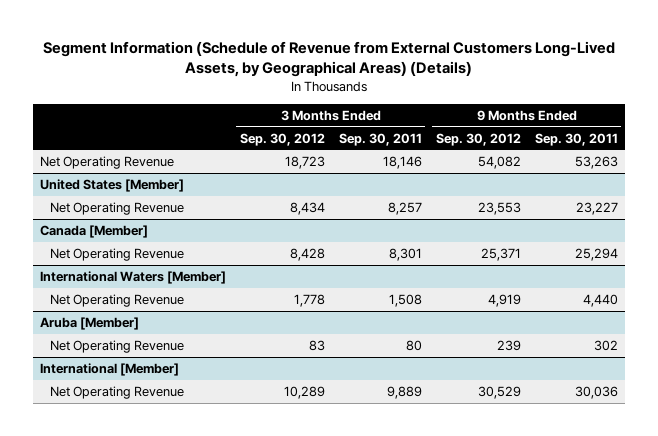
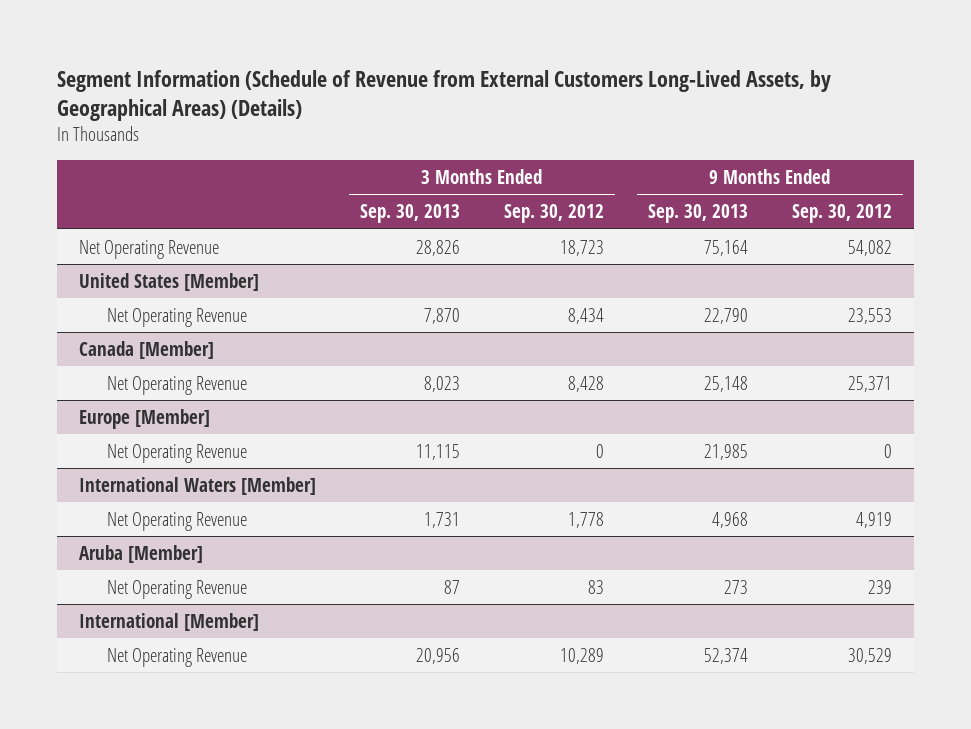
- | 3 Months Ended Sep. 30, 2012 | 3 Months Ended Sep. 30, 2011 | 9 Months Ended Sep. 30, 2012 | 9 Months Ended Sep. 30, 2011
+ | 3 Months Ended Sep. 30, 2013 | 3 Months Ended Sep. 30, 2012 | 9 Months Ended Sep. 30, 2013 | 9 Months Ended Sep. 30, 2012
+ Europe [Member]
+ Net Operating Revenue | 11,115 | 0 | 21,985 | 0

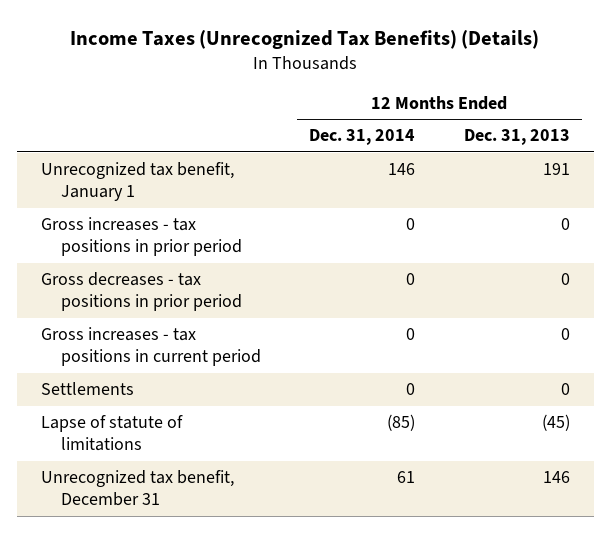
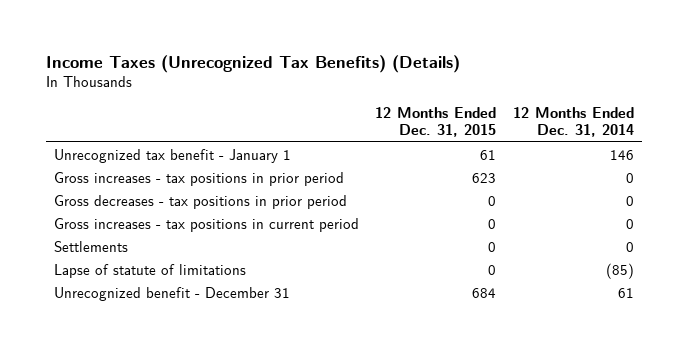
- | 12 Months Ended Dec. 31, 2014 | 12 Months Ended Dec. 31, 2013
+ | 12 Months Ended Dec. 31, 2015 | 12 Months Ended Dec. 31, 2014
- Unrecognized tax benefit, January 1 | 146 | 191
+ Unrecognized tax benefit - January 1 | 61 | 146
- Unrecognized tax benefit, December 31 | 61 | 146
+ Unrecognized benefit - December 31 | 684 | 61

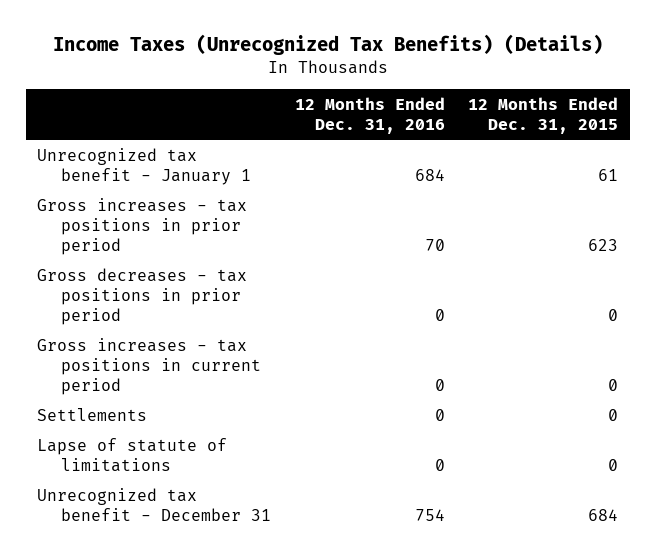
- | 12 Months Ended Dec. 31, 2015 | 12 Months Ended Dec. 31, 2014
+ | 12 Months Ended Dec. 31, 2016 | 12 Months Ended Dec. 31, 2015
- Unrecognized benefit - December 31 | 684 | 61
+ Unrecognized tax benefit - December 31 | 754 | 684

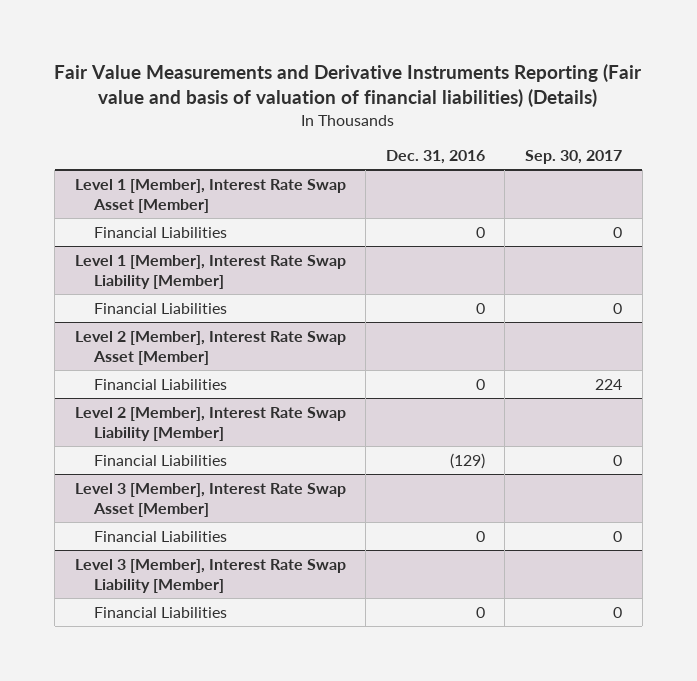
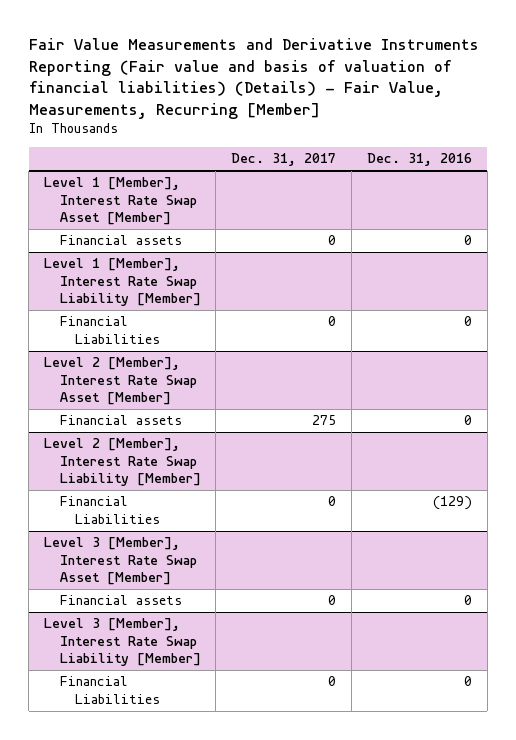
- Fair Value Measurements and Derivative Instruments Reporting (Fair value and basis of valuation of financial liabilities) (Details)
+ Fair Value Measurements and Derivative Instruments Reporting (Fair value and basis of valuation of financial liabilities) (Details) - Fair Value, Measurements, Recurring [Member]
- | Dec. 31, 2016 | Sep. 30, 2017
+ | Dec. 31, 2017 | Dec. 31, 2016
@ Level 1 [Member], Interest Rate Swap Asset [Member]
- Financial Liabilities | 0 | 0
+ Financial assets | 0 | 0
@ Level 2 [Member], Interest Rate Swap Asset [Member]
- Financial Liabilities | 0 | 224
+ Financial assets | 275 | 0
@ Level 3 [Member], Interest Rate Swap Asset [Member]
- Financial Liabilities | 0 | 0
+ Financial assets | 0 | 0

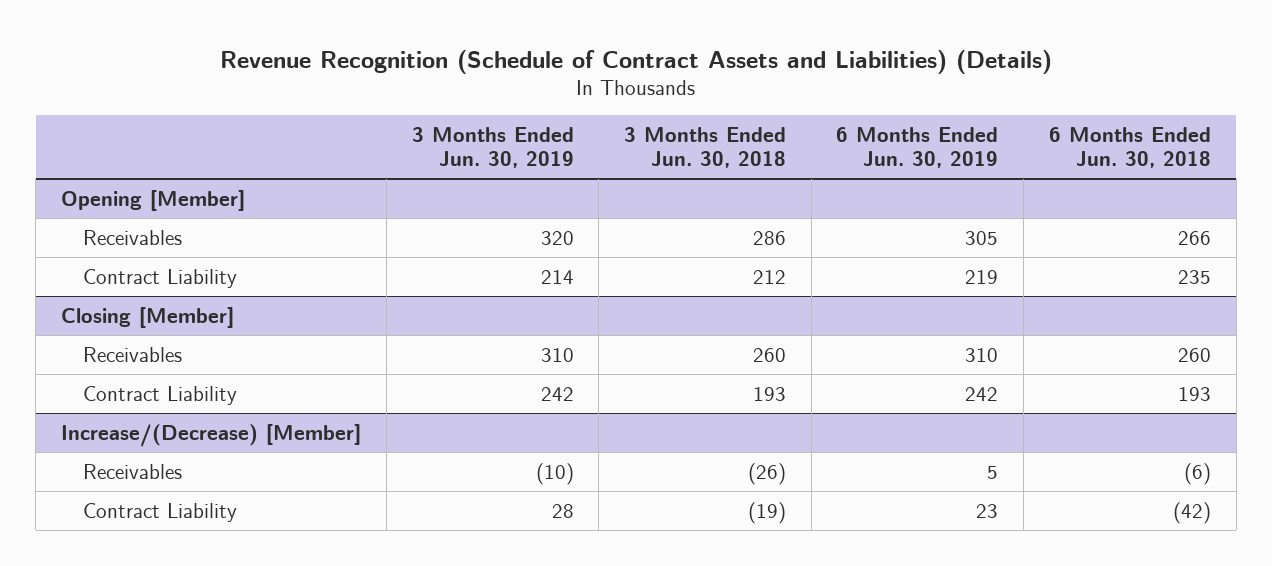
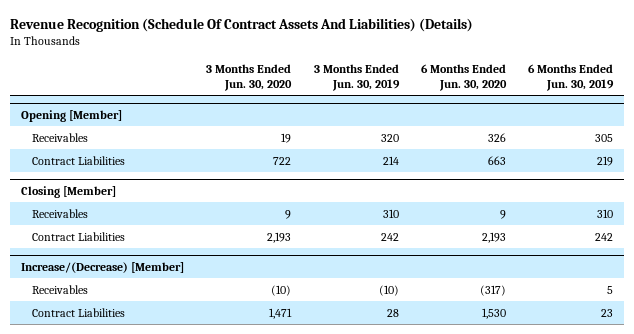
- Revenue Recognition (Schedule of Contract Assets and Liabilities) (Details)
+ Revenue Recognition (Schedule Of Contract Assets And Liabilities) (Details)
- | 3 Months Ended Jun. 30, 2019 | 3 Months Ended Jun. 30, 2018 | 6 Months Ended Jun. 30, 2019 | 6 Months Ended Jun. 30, 2018
+ | 3 Months Ended Jun. 30, 2020 | 3 Months Ended Jun. 30, 2019 | 6 Months Ended Jun. 30, 2020 | 6 Months Ended Jun. 30, 2019
@ Opening [Member]
- Contract Liability | 214 | 212 | 219 | 235
+ Contract Liabilities | 722 | 214 | 663 | 219
@ Closing [Member]
- Contract Liability | 242 | 193 | 242 | 193
+ Contract Liabilities | 2,193 | 242 | 2,193 | 242
@ Increase/(Decrease) [Member]
- Contract Liability | 28 | (19) | 23 | (42)
+ Contract Liabilities | 1,471 | 28 | 1,530 | 23

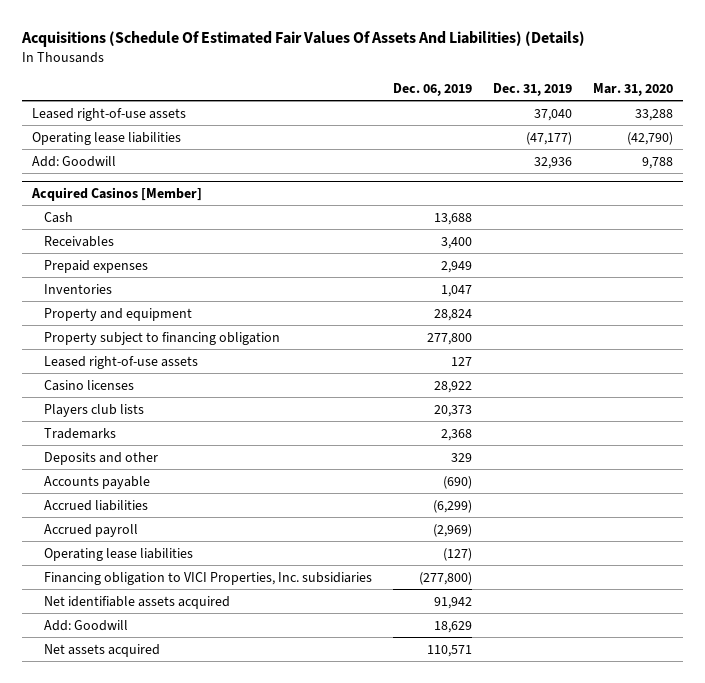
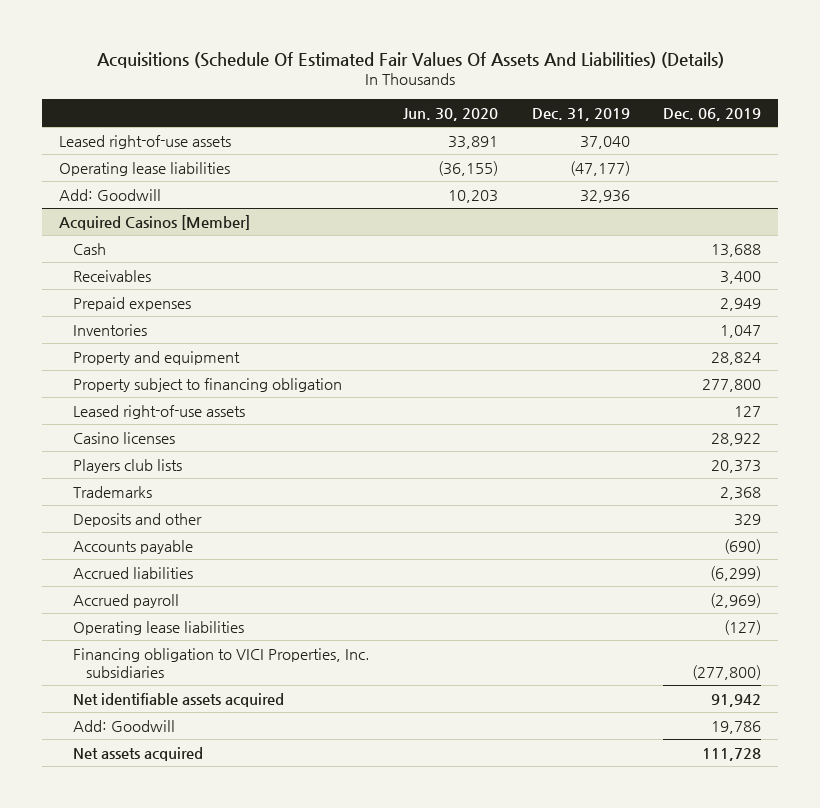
- | Dec. 06, 2019 | Dec. 31, 2019 | Mar. 31, 2020
+ | Jun. 30, 2020 | Dec. 31, 2019 | Dec. 06, 2019
@ Acquired Casinos [Member]
- Add: Goodwill | 18,629 | |
- Net assets acquired | 110,571 | |
+ Add: Goodwill | | | 19,786
+ Net assets acquired | | | 111,728

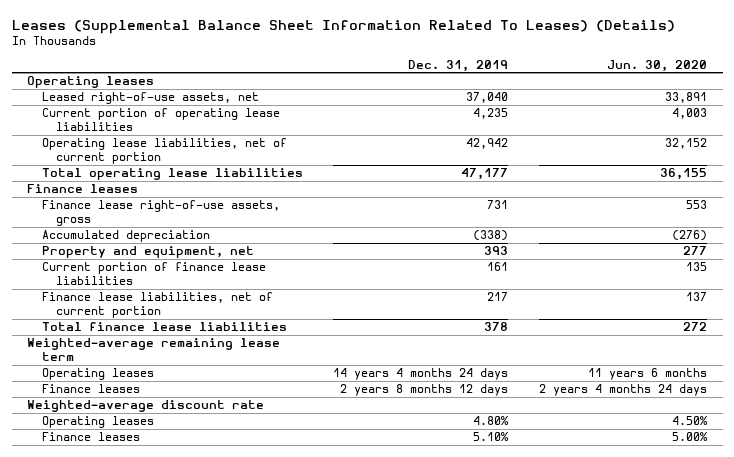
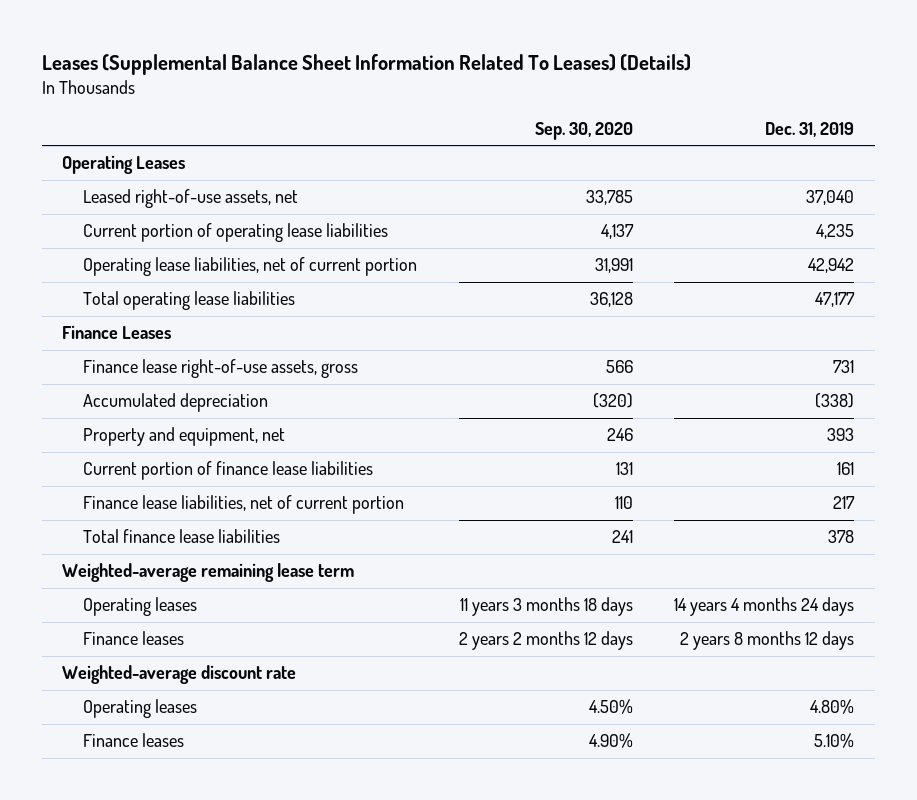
- | Dec. 31, 2019 | Jun. 30, 2020
+ | Sep. 30, 2020 | Dec. 31, 2019
- Operating leases
+ Operating Leases
- Finance leases
+ Finance Leases

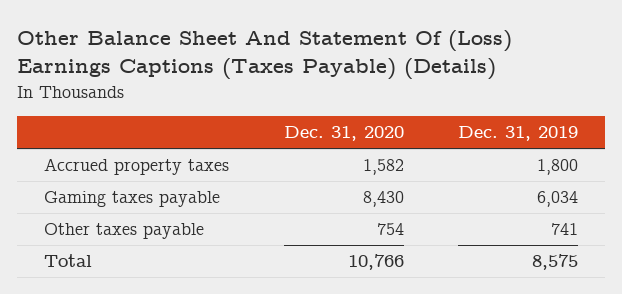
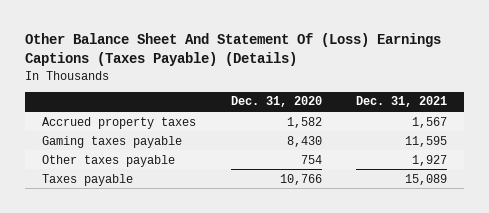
- | Dec. 31, 2020 | Dec. 31, 2019
+ | Dec. 31, 2020 | Dec. 31, 2021
- Total | 10,766 | 8,575
+ Taxes payable | 10,766 | 15,089

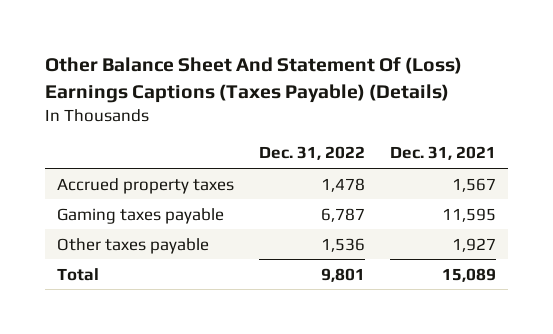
- | Dec. 31, 2020 | Dec. 31, 2021
+ | Dec. 31, 2022 | Dec. 31, 2021
- Taxes payable | 10,766 | 15,089
+ Total | 9,801 | 15,089

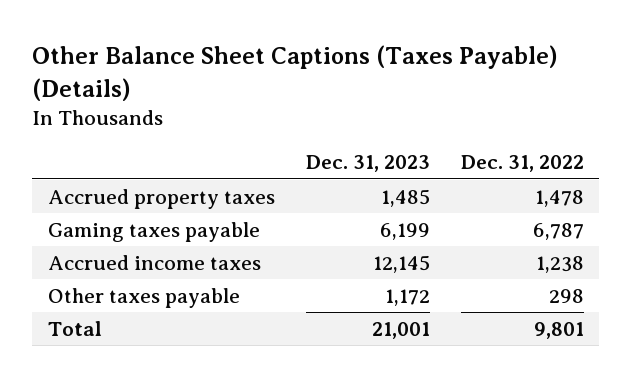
- Other Balance Sheet And Statement Of (Loss) Earnings Captions (Taxes Payable) (Details)
+ Other Balance Sheet Captions (Taxes Payable) (Details)
- | Dec. 31, 2022 | Dec. 31, 2021
+ | Dec. 31, 2023 | Dec. 31, 2022
- Other taxes payable | 1,536 | 1,927
+ Accrued income taxes | 12,145 | 1,238
+ Other taxes payable | 1,172 | 298

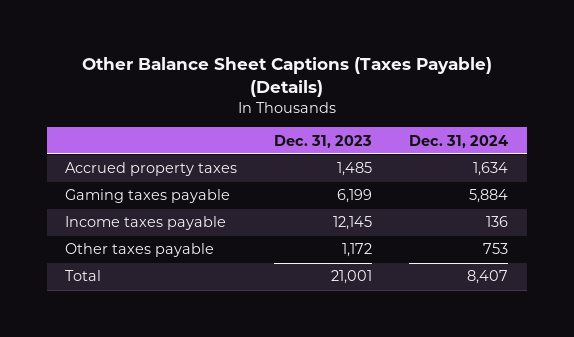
- | Dec. 31, 2023 | Dec. 31, 2022
+ | Dec. 31, 2023 | Dec. 31, 2024
- Accrued income taxes | 12,145 | 1,238
+ Income taxes payable | 12,145 | 136

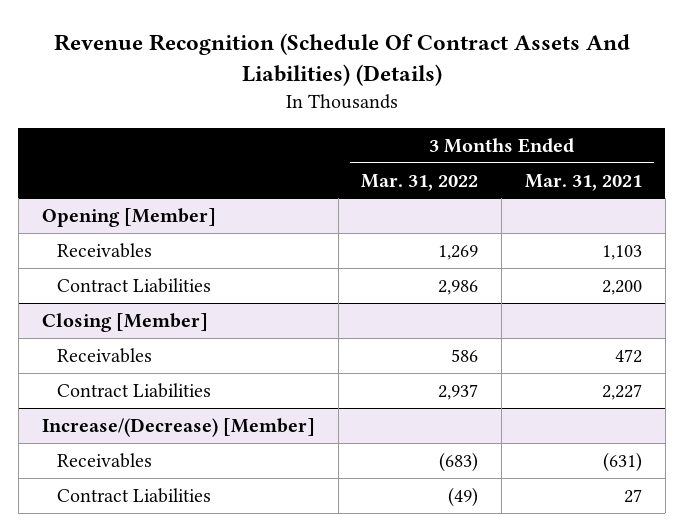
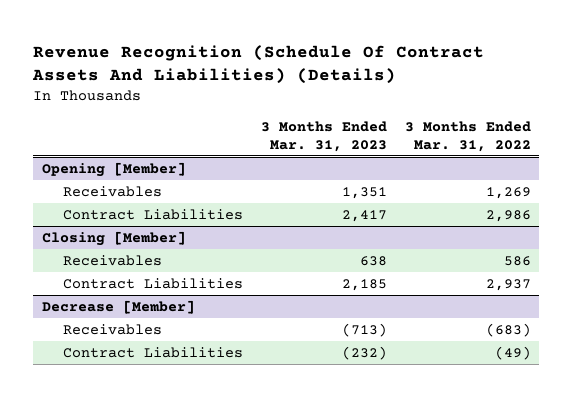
- | 3 Months Ended Mar. 31, 2022 | 3 Months Ended Mar. 31, 2021
+ | 3 Months Ended Mar. 31, 2023 | 3 Months Ended Mar. 31, 2022
- Increase/(Decrease) [Member]
+ Decrease [Member]

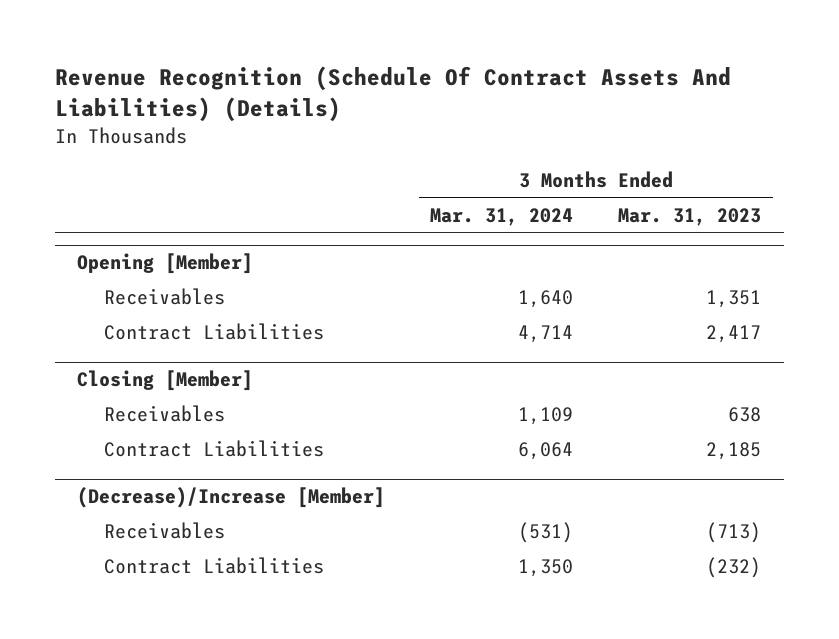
- | 3 Months Ended Mar. 31, 2023 | 3 Months Ended Mar. 31, 2022
+ | 3 Months Ended Mar. 31, 2024 | 3 Months Ended Mar. 31, 2023
- Decrease [Member]
+ (Decrease)/Increase [Member]

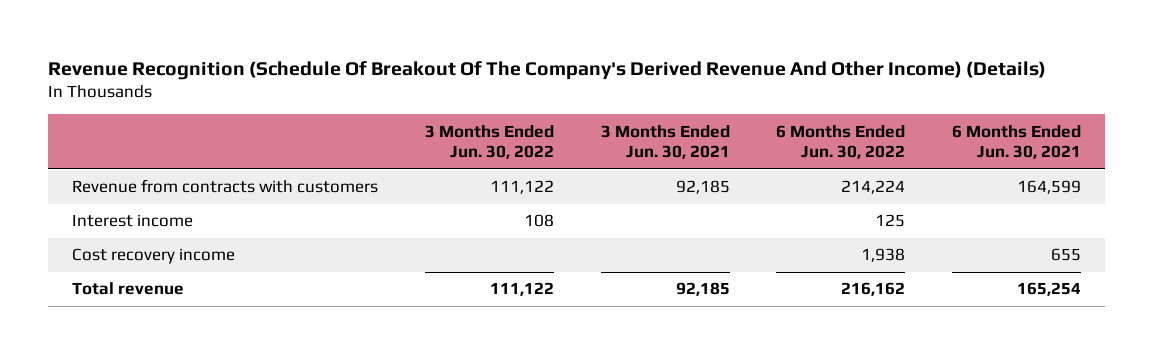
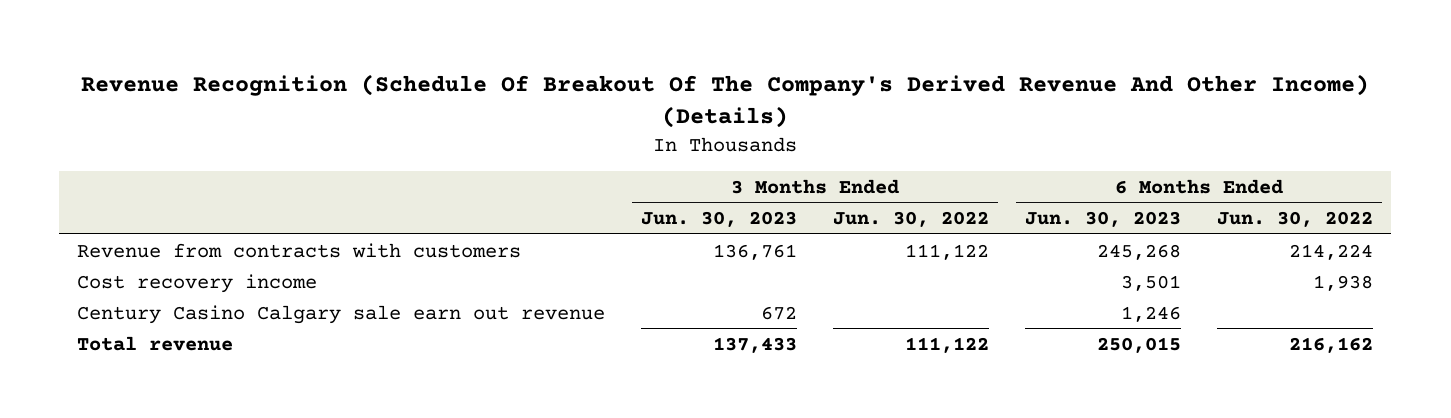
- | 3 Months Ended Jun. 30, 2022 | 3 Months Ended Jun. 30, 2021 | 6 Months Ended Jun. 30, 2022 | 6 Months Ended Jun. 30, 2021
+ | 3 Months Ended Jun. 30, 2023 | 3 Months Ended Jun. 30, 2022 | 6 Months Ended Jun. 30, 2023 | 6 Months Ended Jun. 30, 2022
- Interest income | 108 | | 125 |
+ Century Casino Calgary sale earn out revenue | 672 | | 1,246 |

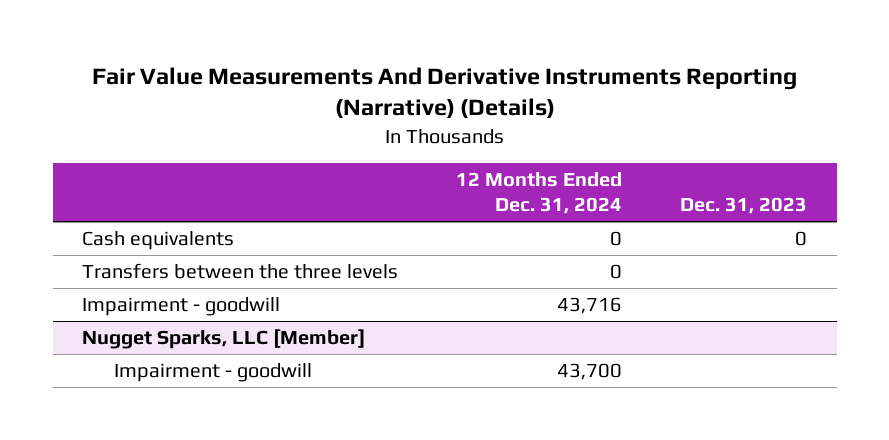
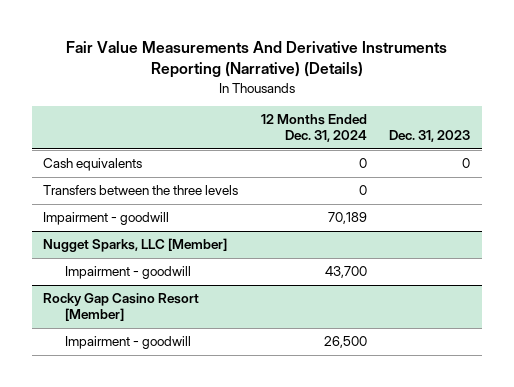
- Impairment - goodwill | 43,716 |
+ Impairment - goodwill | 70,189 |
+ Rocky Gap Casino Resort [Member]
+ Impairment - goodwill | 26,500 |

